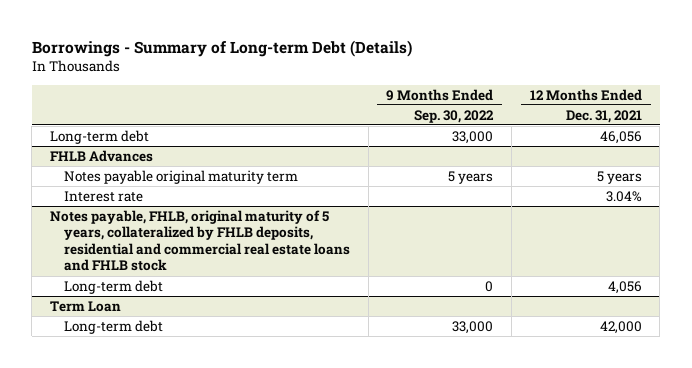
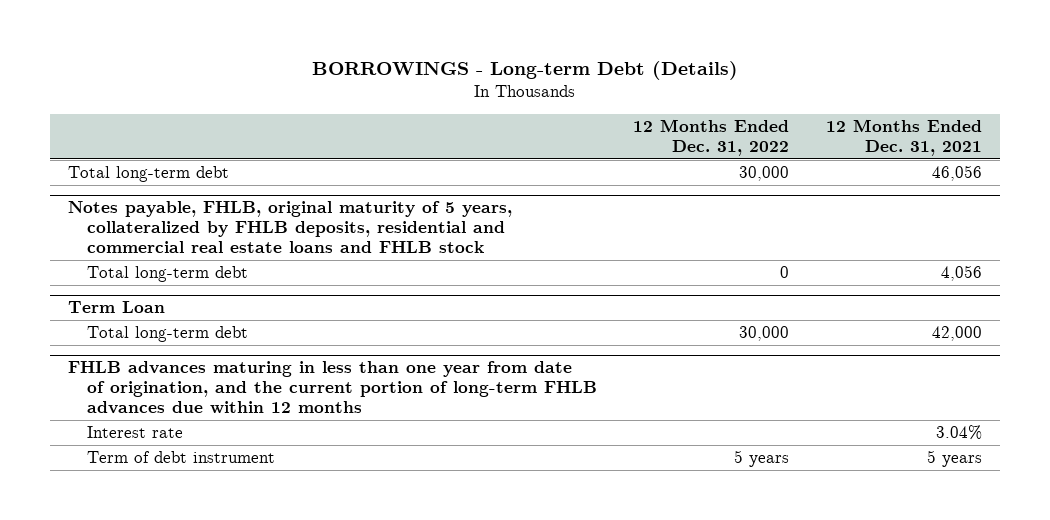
- Borrowings - Summary of Long-term Debt (Details)
+ BORROWINGS - Long-term Debt (Details)
- | 9 Months Ended Sep. 30, 2022 | 12 Months Ended Dec. 31, 2021
+ | 12 Months Ended Dec. 31, 2022 | 12 Months Ended Dec. 31, 2021
- Long-term debt | 33,000 | 46,056
- FHLB Advances
- Notes payable original maturity term | 5 years | 5 years
- Interest rate | | 3.04%
+ Total long-term debt | 30,000 | 46,056
@ Notes payable, FHLB, original maturity of 5 years, collateralized by FHLB deposits, residential and commercial real estate loans and FHLB stock
- Long-term debt | 0 | 4,056
+ Total long-term debt | 0 | 4,056
@ Term Loan
- Long-term debt | 33,000 | 42,000
+ Total long-term debt | 30,000 | 42,000
+ FHLB advances maturing in less than one year from date of origination, and the current portion of long-term FHLB advances due within 12 months
+ Interest rate | | 3.04%
+ Term of debt instrument | 5 years | 5 years

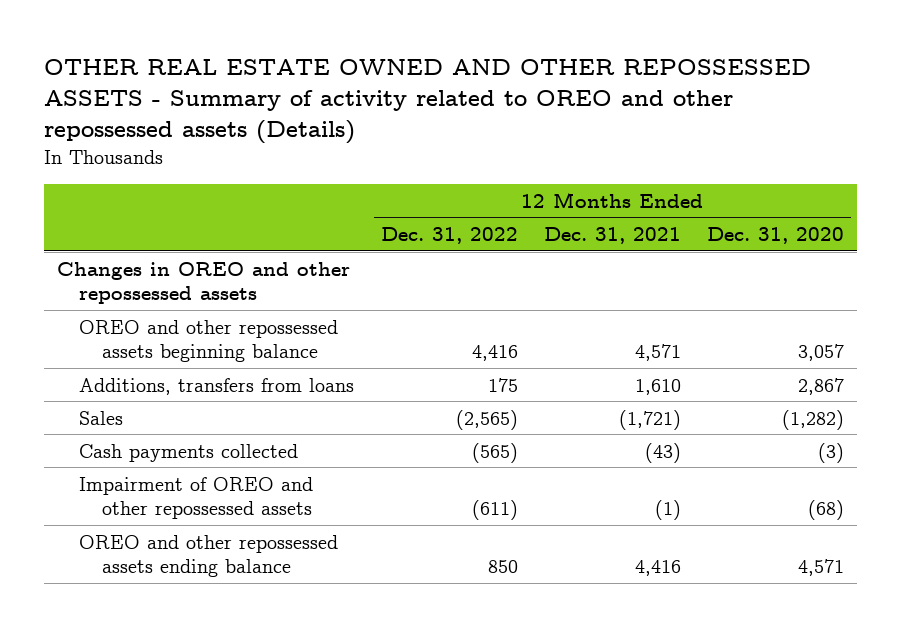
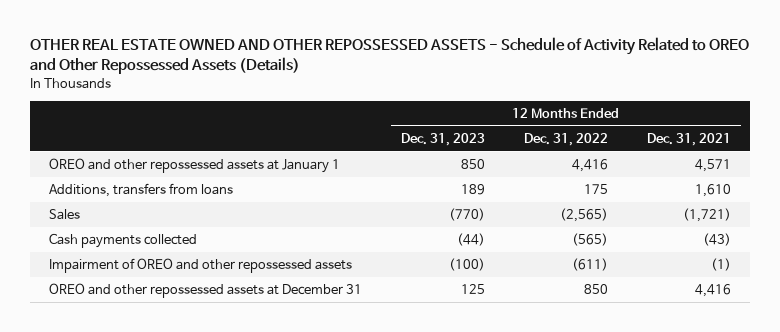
- OTHER REAL ESTATE OWNED AND OTHER REPOSSESSED ASSETS - Summary of activity related to OREO and other repossessed assets (Details)
+ OTHER REAL ESTATE OWNED AND OTHER REPOSSESSED ASSETS - Schedule of Activity Related to OREO and Other Repossessed Assets (Details)
- | 12 Months Ended Dec. 31, 2022 | 12 Months Ended Dec. 31, 2021 | 12 Months Ended Dec. 31, 2020
+ | 12 Months Ended Dec. 31, 2023 | 12 Months Ended Dec. 31, 2022 | 12 Months Ended Dec. 31, 2021
- Changes in OREO and other repossessed assets
- OREO and other repossessed assets beginning balance | 4,416 | 4,571 | 3,057
+ OREO and other repossessed assets at January 1 | 850 | 4,416 | 4,571
- OREO and other repossessed assets ending balance | 850 | 4,416 | 4,571
+ OREO and other repossessed assets at December 31 | 125 | 850 | 4,416

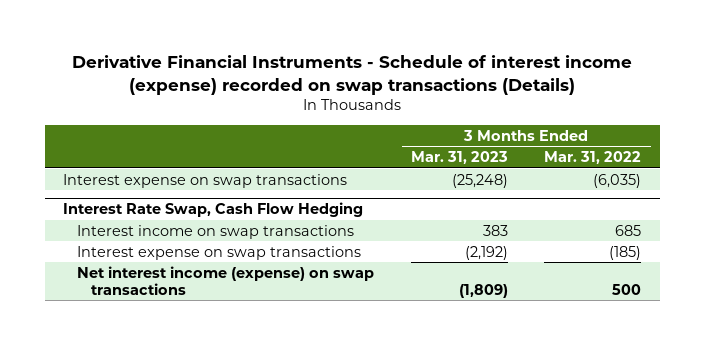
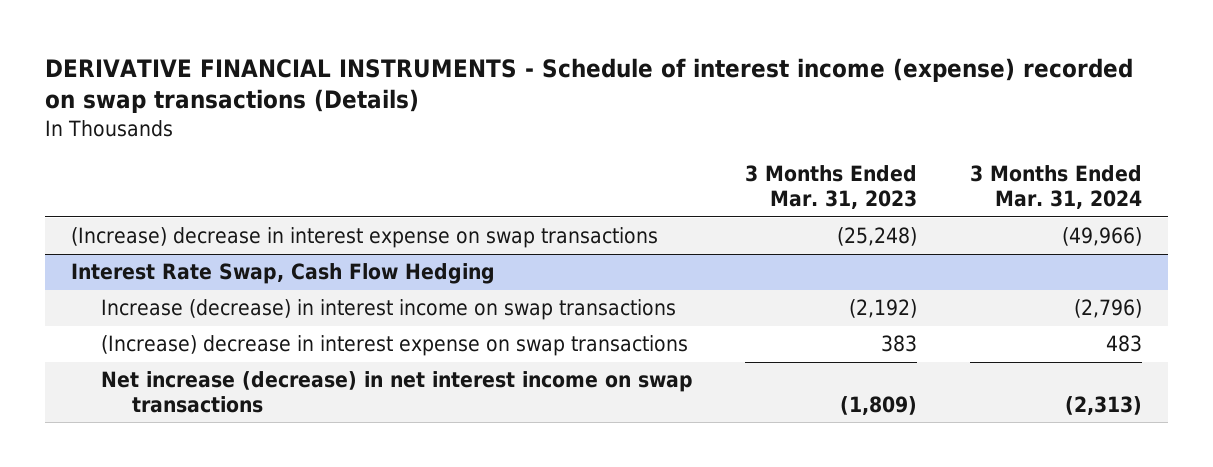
- Derivative Financial Instruments - Schedule of interest income (expense) recorded on swap transactions (Details)
+ DERIVATIVE FINANCIAL INSTRUMENTS - Schedule of interest income (expense) recorded on swap transactions (Details)
- | 3 Months Ended Mar. 31, 2023 | 3 Months Ended Mar. 31, 2022
+ | 3 Months Ended Mar. 31, 2023 | 3 Months Ended Mar. 31, 2024
- Interest expense on swap transactions | (25,248) | (6,035)
+ (Increase) decrease in interest expense on swap transactions | (25,248) | (49,966)
@ Interest Rate Swap, Cash Flow Hedging
- Interest income on swap transactions | 383 | 685
- Interest expense on swap transactions | (2,192) | (185)
- Net interest income (expense) on swap transactions | (1,809) | 500
+ Increase (decrease) in interest income on swap transactions | (2,192) | (2,796)
+ (Increase) decrease in interest expense on swap transactions | 383 | 483
+ Net increase (decrease) in net interest income on swap transactions | (1,809) | (2,313)

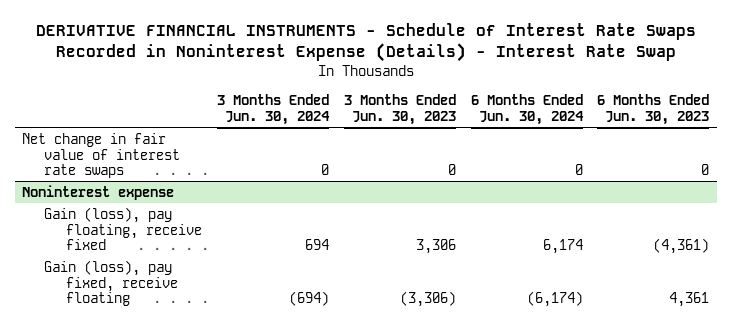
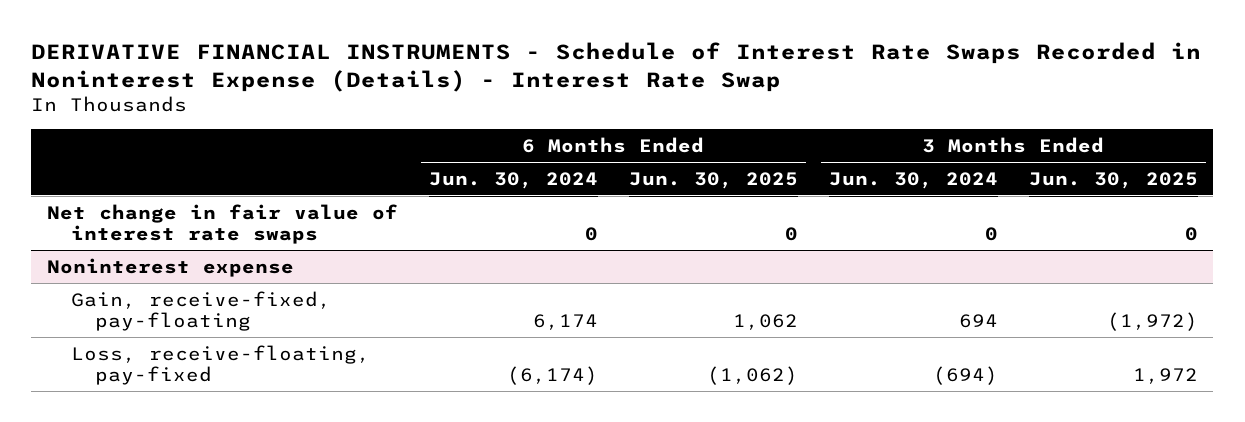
- | 3 Months Ended Jun. 30, 2024 | 3 Months Ended Jun. 30, 2023 | 6 Months Ended Jun. 30, 2024 | 6 Months Ended Jun. 30, 2023
+ | 6 Months Ended Jun. 30, 2024 | 6 Months Ended Jun. 30, 2025 | 3 Months Ended Jun. 30, 2024 | 3 Months Ended Jun. 30, 2025
@ Noninterest expense
- Gain (loss), pay floating, receive fixed | 694 | 3,306 | 6,174 | (4,361)
- Gain (loss), pay fixed, receive floating | (694) | (3,306) | (6,174) | 4,361
+ Gain, receive-fixed, pay-floating | 6,174 | 1,062 | 694 | (1,972)
+ Loss, receive-floating, pay-fixed | (6,174) | (1,062) | (694) | 1,972

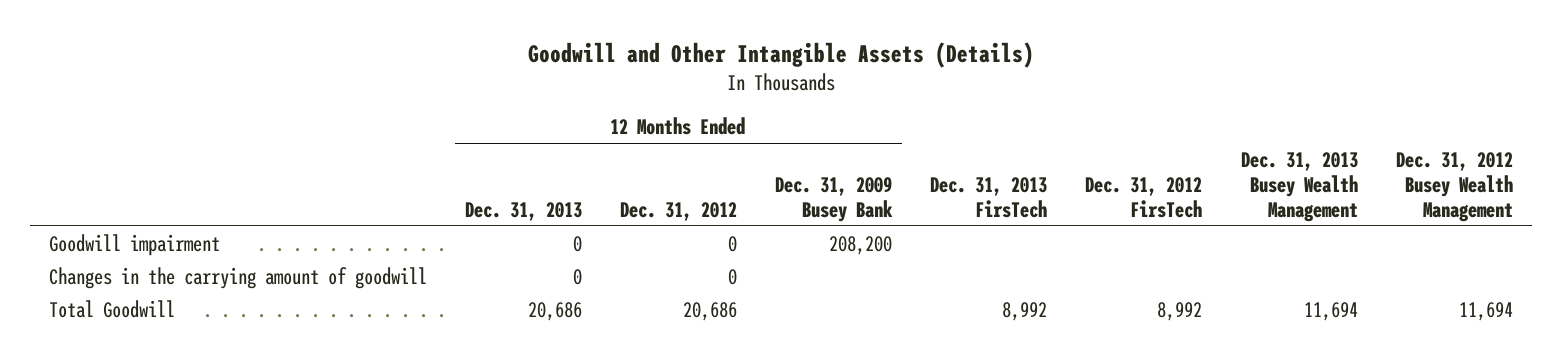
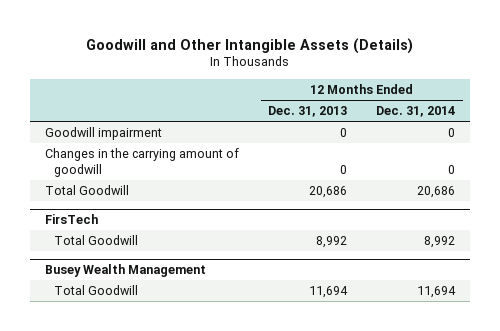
- | 12 Months Ended Dec. 31, 2013 | 12 Months Ended Dec. 31, 2012 | 12 Months Ended Dec. 31, 2009 Busey Bank | Dec. 31, 2013 FirsTech | Dec. 31, 2012 FirsTech | Dec. 31, 2013 Busey Wealth Management | Dec. 31, 2012 Busey Wealth Management
+ | 12 Months Ended Dec. 31, 2013 | 12 Months Ended Dec. 31, 2014
+ FirsTech
+ Total Goodwill | 8,992 | 8,992
+ Busey Wealth Management
+ Total Goodwill | 11,694 | 11,694

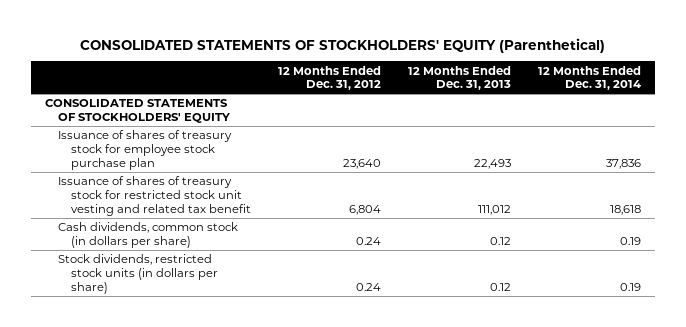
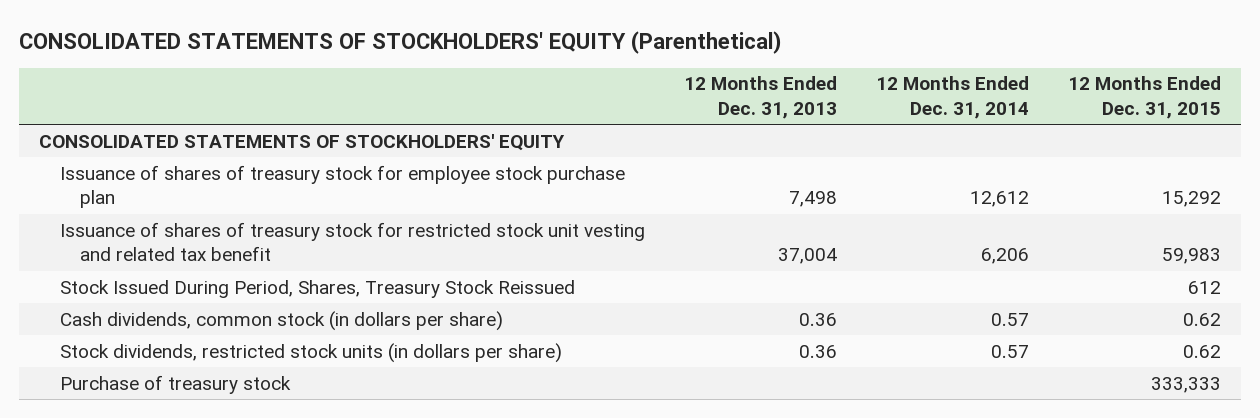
- | 12 Months Ended Dec. 31, 2012 | 12 Months Ended Dec. 31, 2013 | 12 Months Ended Dec. 31, 2014
+ | 12 Months Ended Dec. 31, 2013 | 12 Months Ended Dec. 31, 2014 | 12 Months Ended Dec. 31, 2015
- Issuance of shares of treasury stock for employee stock purchase plan | 23,640 | 22,493 | 37,836
- Issuance of shares of treasury stock for restricted stock unit vesting and related tax benefit | 6,804 | 111,012 | 18,618
- Cash dividends, common stock (in dollars per share) | 0.24 | 0.12 | 0.19
- Stock dividends, restricted stock units (in dollars per share) | 0.24 | 0.12 | 0.19
+ Issuance of shares of treasury stock for employee stock purchase plan | 7,498 | 12,612 | 15,292
+ Issuance of shares of treasury stock for restricted stock unit vesting and related tax benefit | 37,004 | 6,206 | 59,983
+ Stock Issued During Period, Shares, Treasury Stock Reissued | | | 612
+ Cash dividends, common stock (in dollars per share) | 0.36 | 0.57 | 0.62
+ Stock dividends, restricted stock units (in dollars per share) | 0.36 | 0.57 | 0.62
+ Purchase of treasury stock | | | 333,333

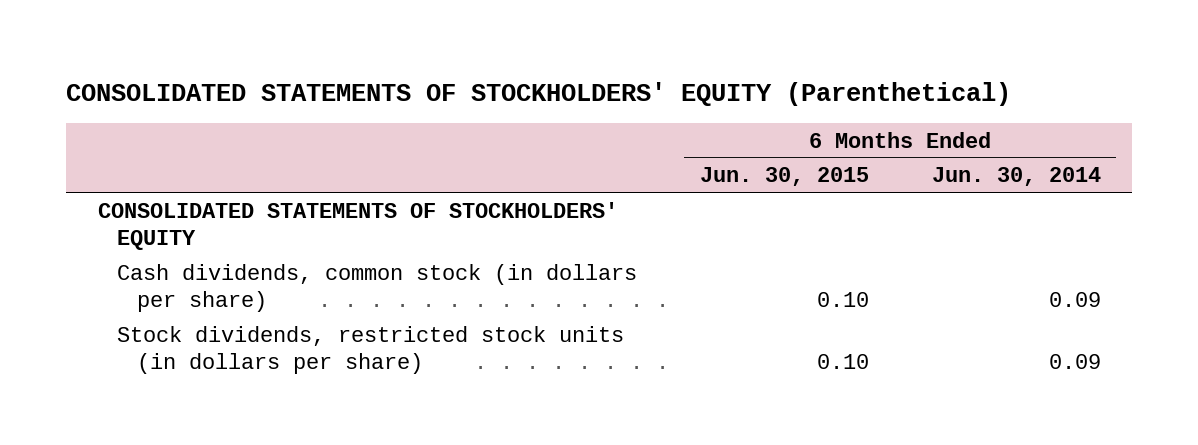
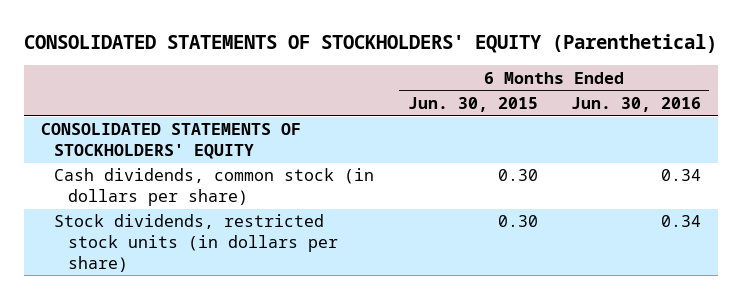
- | 6 Months Ended Jun. 30, 2015 | 6 Months Ended Jun. 30, 2014
+ | 6 Months Ended Jun. 30, 2015 | 6 Months Ended Jun. 30, 2016
- Cash dividends, common stock (in dollars per share) | 0.10 | 0.09
- Stock dividends, restricted stock units (in dollars per share) | 0.10 | 0.09
+ Cash dividends, common stock (in dollars per share) | 0.30 | 0.34
+ Stock dividends, restricted stock units (in dollars per share) | 0.30 | 0.34

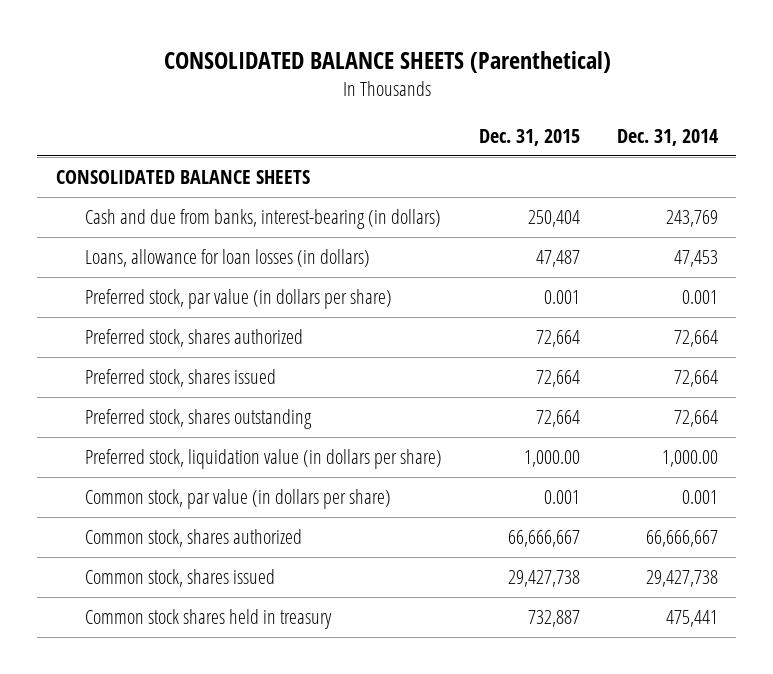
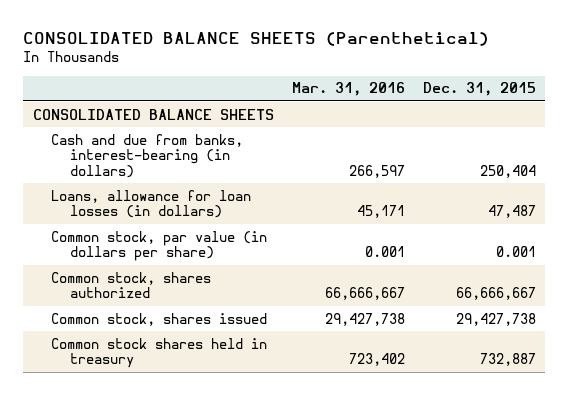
- | Dec. 31, 2015 | Dec. 31, 2014
+ | Mar. 31, 2016 | Dec. 31, 2015
- Preferred stock, par value (in dollars per share) | 0.001 | 0.001
- Preferred stock, shares authorized | 72,664 | 72,664
- Preferred stock, shares issued | 72,664 | 72,664
- Preferred stock, shares outstanding | 72,664 | 72,664
- Preferred stock, liquidation value (in dollars per share) | 1,000.00 | 1,000.00

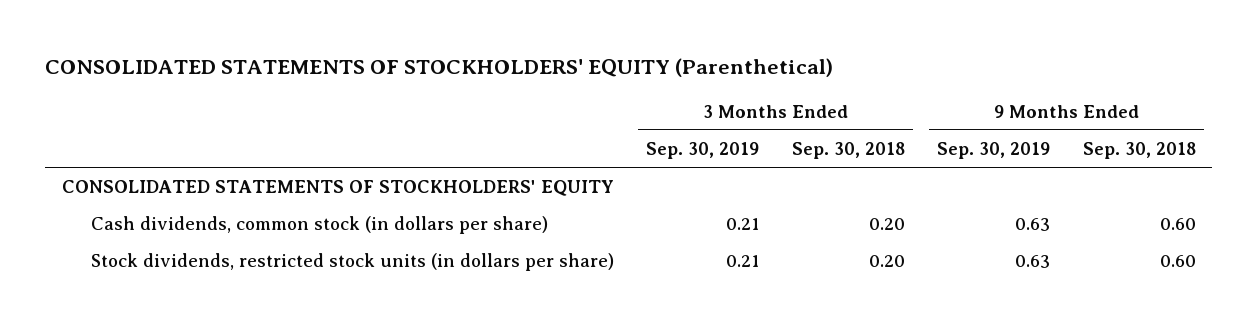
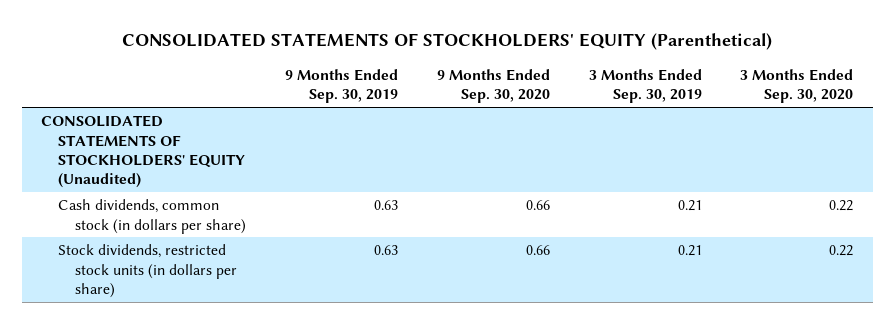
- | 3 Months Ended Sep. 30, 2019 | 3 Months Ended Sep. 30, 2018 | 9 Months Ended Sep. 30, 2019 | 9 Months Ended Sep. 30, 2018
+ | 9 Months Ended Sep. 30, 2019 | 9 Months Ended Sep. 30, 2020 | 3 Months Ended Sep. 30, 2019 | 3 Months Ended Sep. 30, 2020
- CONSOLIDATED STATEMENTS OF STOCKHOLDERS' EQUITY
+ CONSOLIDATED STATEMENTS OF STOCKHOLDERS' EQUITY (Unaudited)

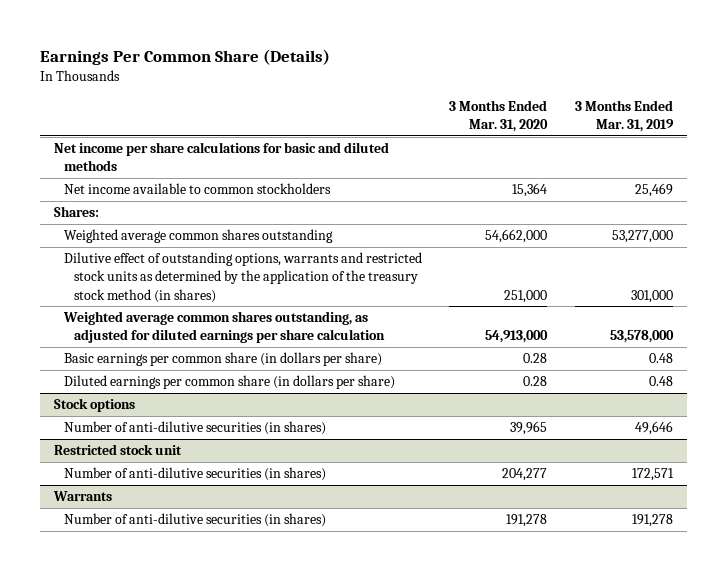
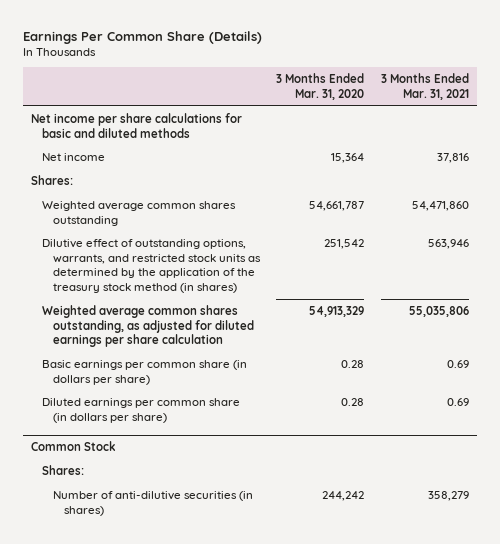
- | 3 Months Ended Mar. 31, 2020 | 3 Months Ended Mar. 31, 2019
+ | 3 Months Ended Mar. 31, 2020 | 3 Months Ended Mar. 31, 2021
- Net income available to common stockholders | 15,364 | 25,469
+ Net income | 15,364 | 37,816
- Weighted average common shares outstanding | 54,662,000 | 53,277,000
- Dilutive effect of outstanding options, warrants and restricted stock units as determined by the application of the treasury stock method (in shares) | 251,000 | 301,000
- Weighted average common shares outstanding, as adjusted for diluted earnings per share calculation | 54,913,000 | 53,578,000
+ Weighted average common shares outstanding | 54,661,787 | 54,471,860
+ Dilutive effect of outstanding options, warrants, and restricted stock units as determined by the application of the treasury stock method (in shares) | 251,542 | 563,946
+ Weighted average common shares outstanding, as adjusted for diluted earnings per share calculation | 54,913,329 | 55,035,806
- Stock options
- Number of anti-dilutive securities (in shares) | 39,965 | 49,646
- Restricted stock unit
- Number of anti-dilutive securities (in shares) | 204,277 | 172,571
- Warrants
- Number of anti-dilutive securities (in shares) | 191,278 | 191,278
+ Common Stock
+ Shares:
+ Number of anti-dilutive securities (in shares) | 244,242 | 358,279

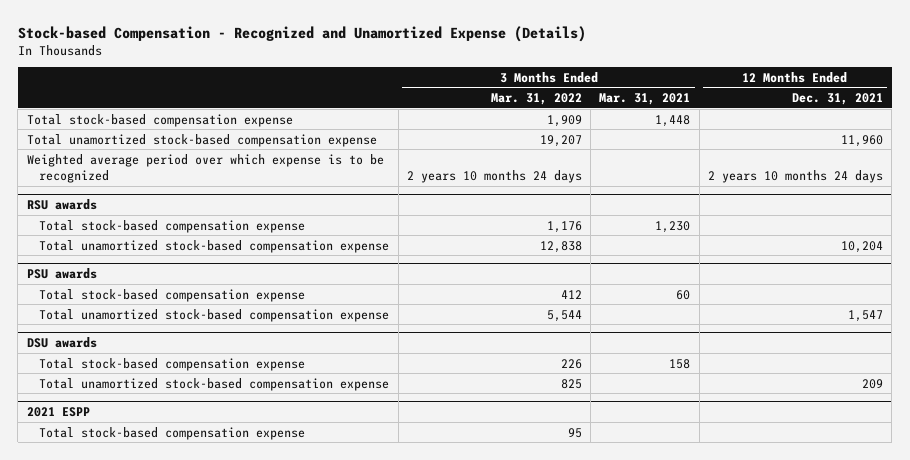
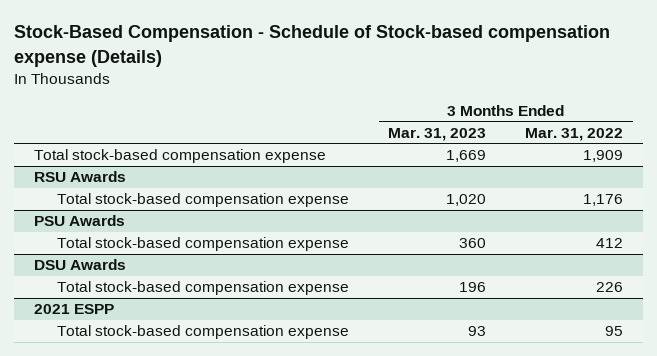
- Stock-based Compensation - Recognized and Unamortized Expense (Details)
+ Stock-Based Compensation - Schedule of Stock-based compensation expense (Details)
- | 3 Months Ended Mar. 31, 2022 | 3 Months Ended Mar. 31, 2021 | 12 Months Ended Dec. 31, 2021
+ | 3 Months Ended Mar. 31, 2023 | 3 Months Ended Mar. 31, 2022
- Total unamortized stock-based compensation expense | 19,207 | | 11,960
- Weighted average period over which expense is to be recognized | 2 years 10 months 24 days | | 2 years 10 months 24 days
- RSU awards
+ RSU Awards
- Total unamortized stock-based compensation expense | 12,838 | | 10,204
- PSU awards
+ PSU Awards
- Total unamortized stock-based compensation expense | 5,544 | | 1,547
- DSU awards
+ DSU Awards
- Total unamortized stock-based compensation expense | 825 | | 209

